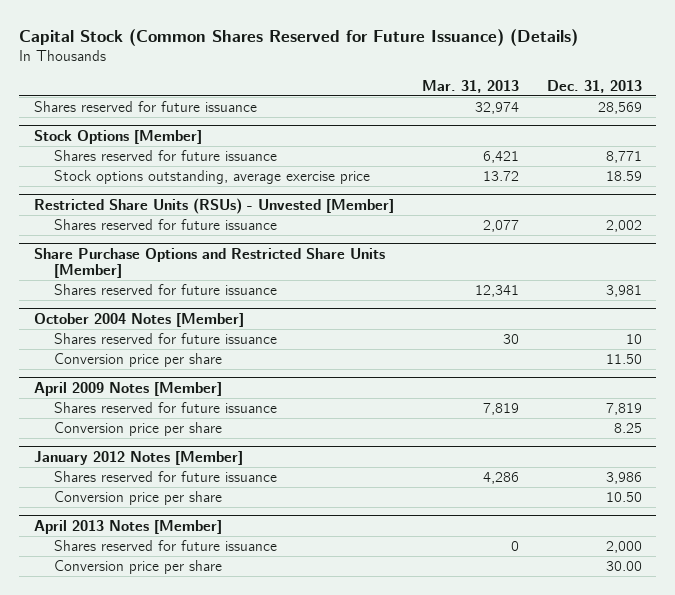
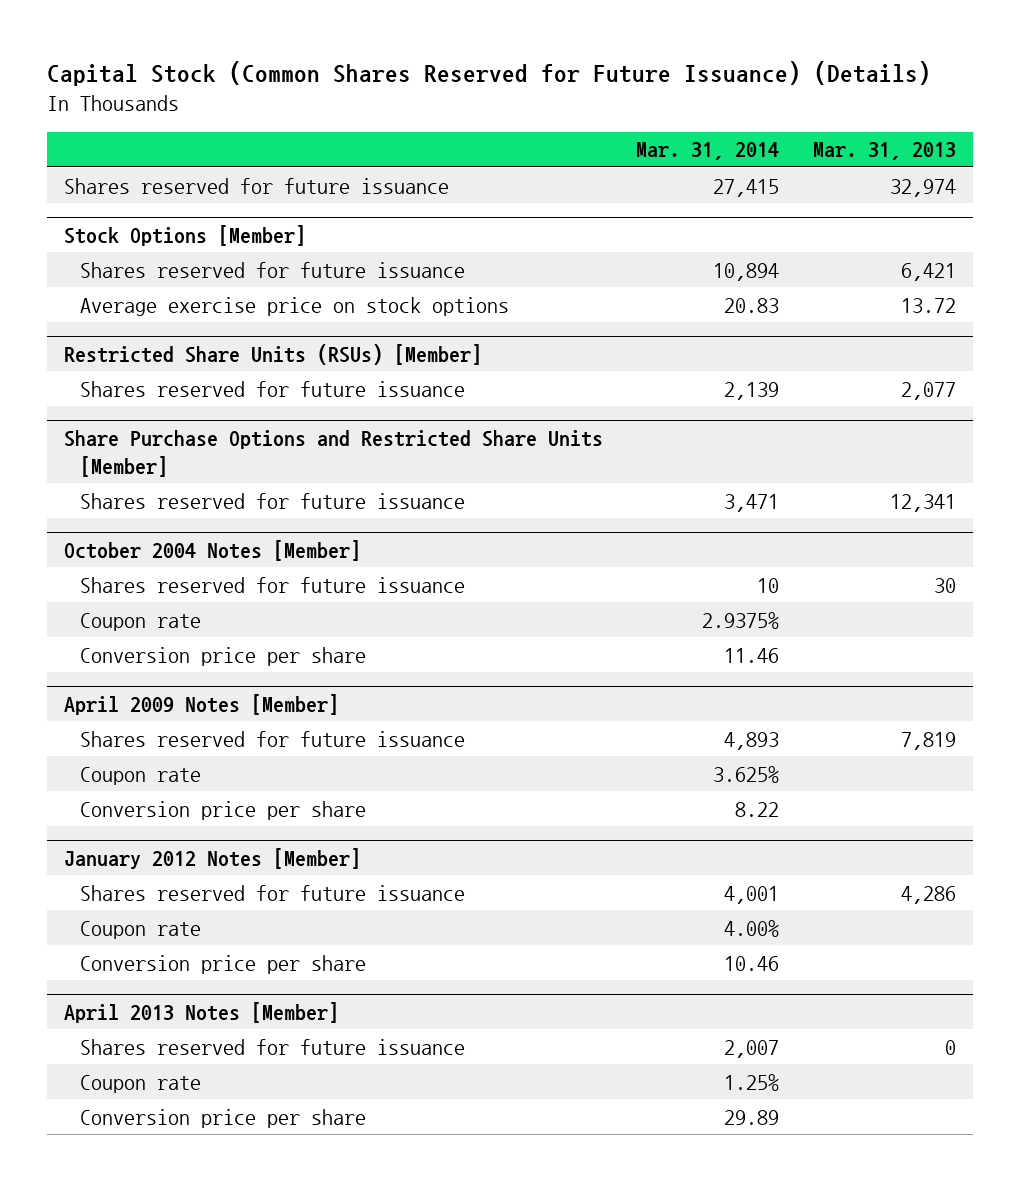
- | Mar. 31, 2013 | Dec. 31, 2013
+ | Mar. 31, 2014 | Mar. 31, 2013
@ Stock Options [Member]
- Stock options outstanding, average exercise price | 13.72 | 18.59
- Restricted Share Units (RSUs) - Unvested [Member]
@ Stock Options [Member]
+ Average exercise price on stock options | 20.83 | 13.72
+ Restricted Share Units (RSUs) [Member]
@ October 2004 Notes [Member]
+ Coupon rate | 2.9375% |
@ April 2009 Notes [Member]
+ Coupon rate | 3.625% |
@ January 2012 Notes [Member]
+ Coupon rate | 4.00% |
@ April 2013 Notes [Member]
+ Coupon rate | 1.25% |

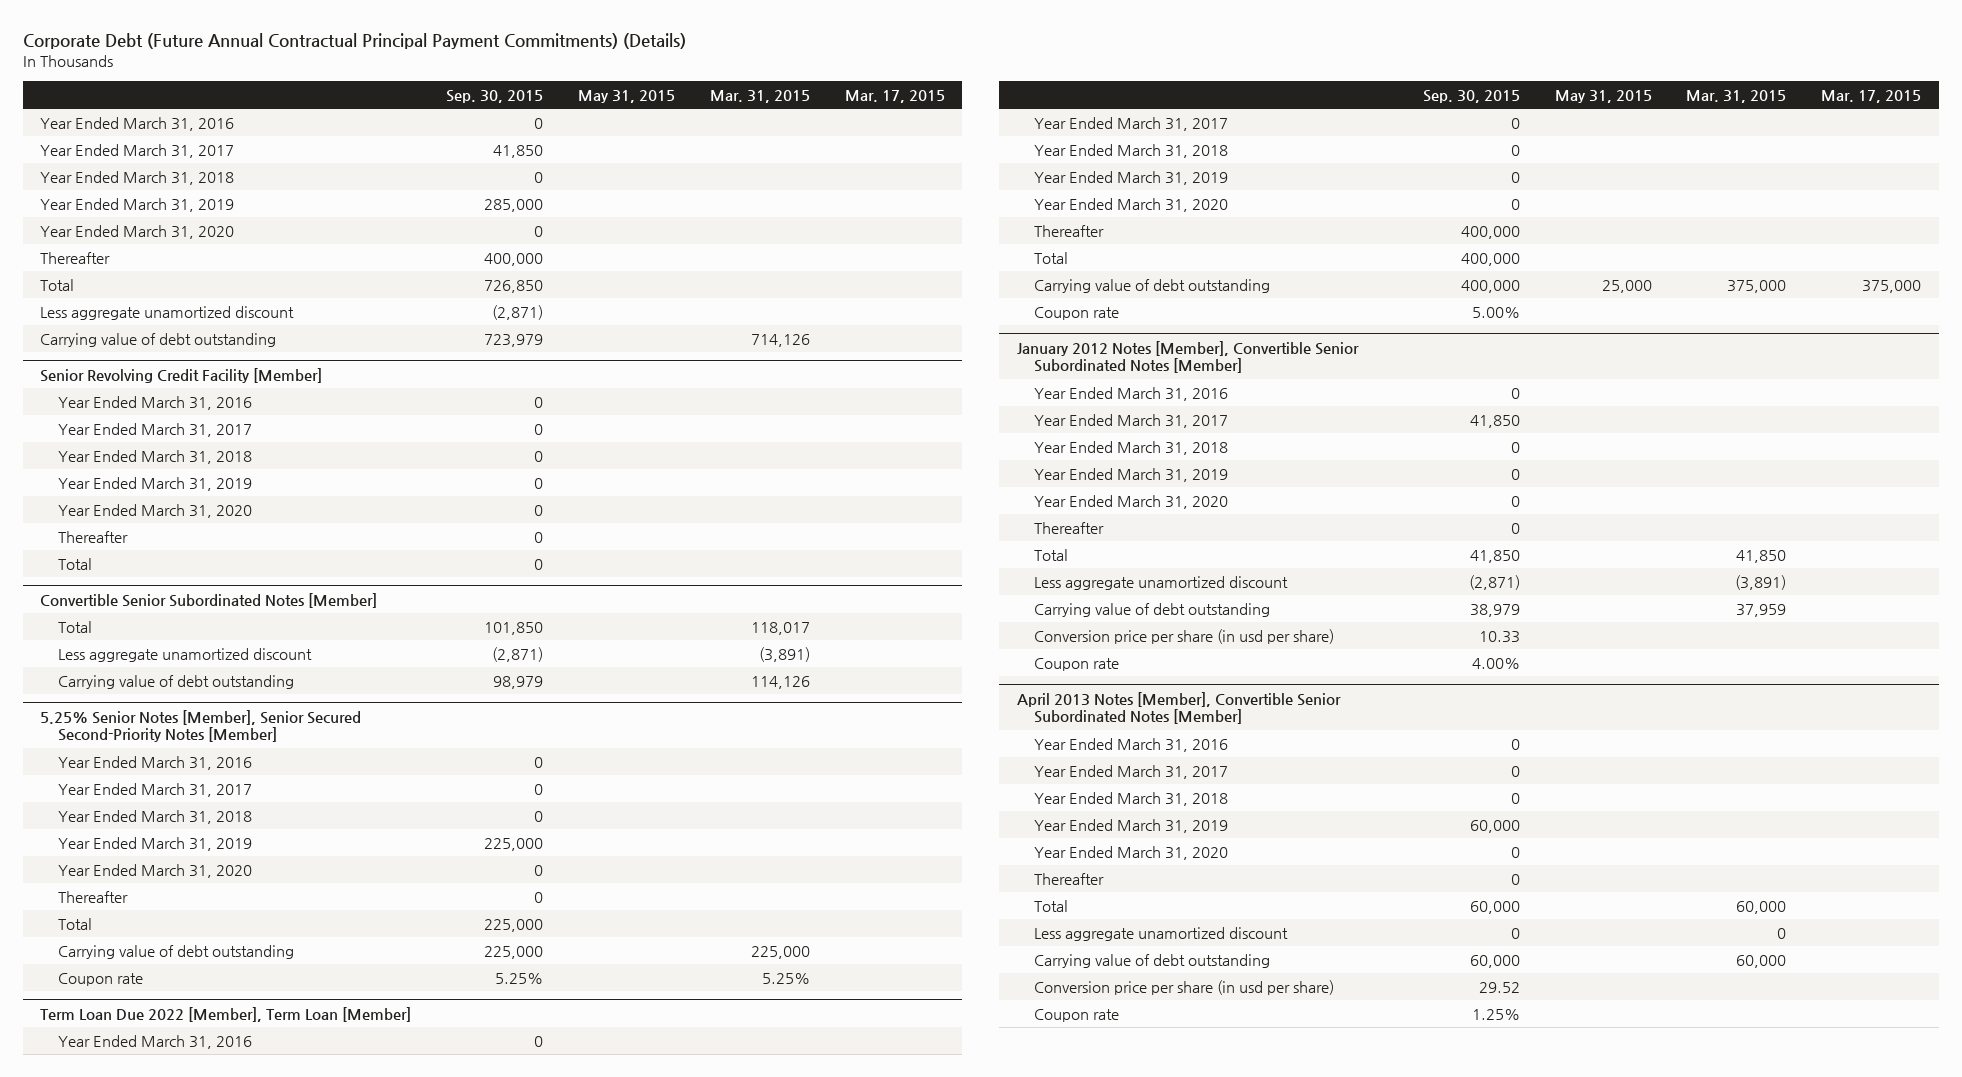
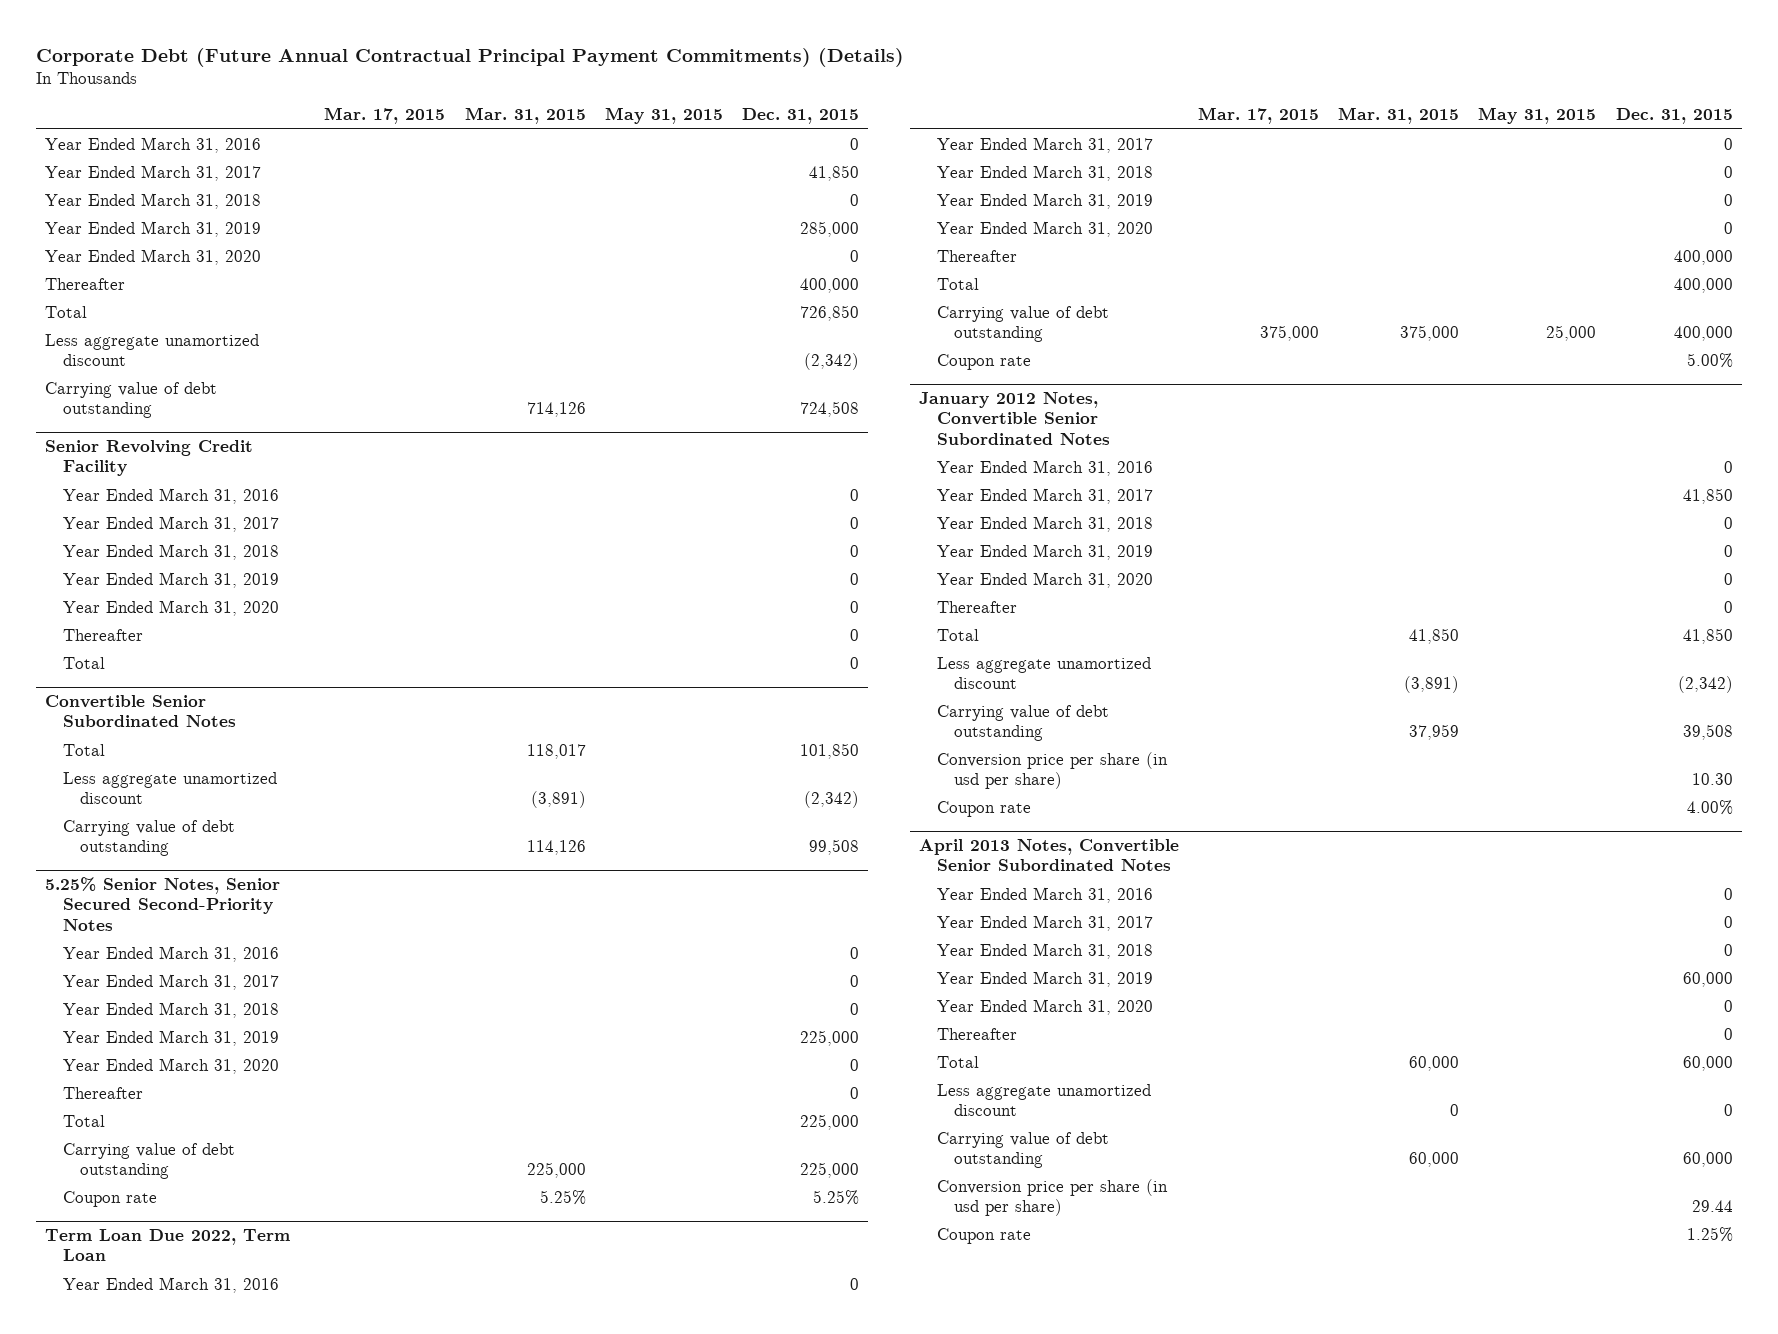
- | Sep. 30, 2015 | May 31, 2015 | Mar. 31, 2015 | Mar. 17, 2015
+ | Mar. 17, 2015 | Mar. 31, 2015 | May 31, 2015 | Dec. 31, 2015
- Senior Revolving Credit Facility [Member]
+ Senior Revolving Credit Facility
- Convertible Senior Subordinated Notes [Member]
+ Convertible Senior Subordinated Notes
- 5.25% Senior Notes [Member], Senior Secured Second-Priority Notes [Member]
+ 5.25% Senior Notes, Senior Secured Second-Priority Notes
- Term Loan Due 2022 [Member], Term Loan [Member]
+ Term Loan Due 2022, Term Loan
- January 2012 Notes [Member], Convertible Senior Subordinated Notes [Member]
+ January 2012 Notes, Convertible Senior Subordinated Notes
- April 2013 Notes [Member], Convertible Senior Subordinated Notes [Member]
+ April 2013 Notes, Convertible Senior Subordinated Notes

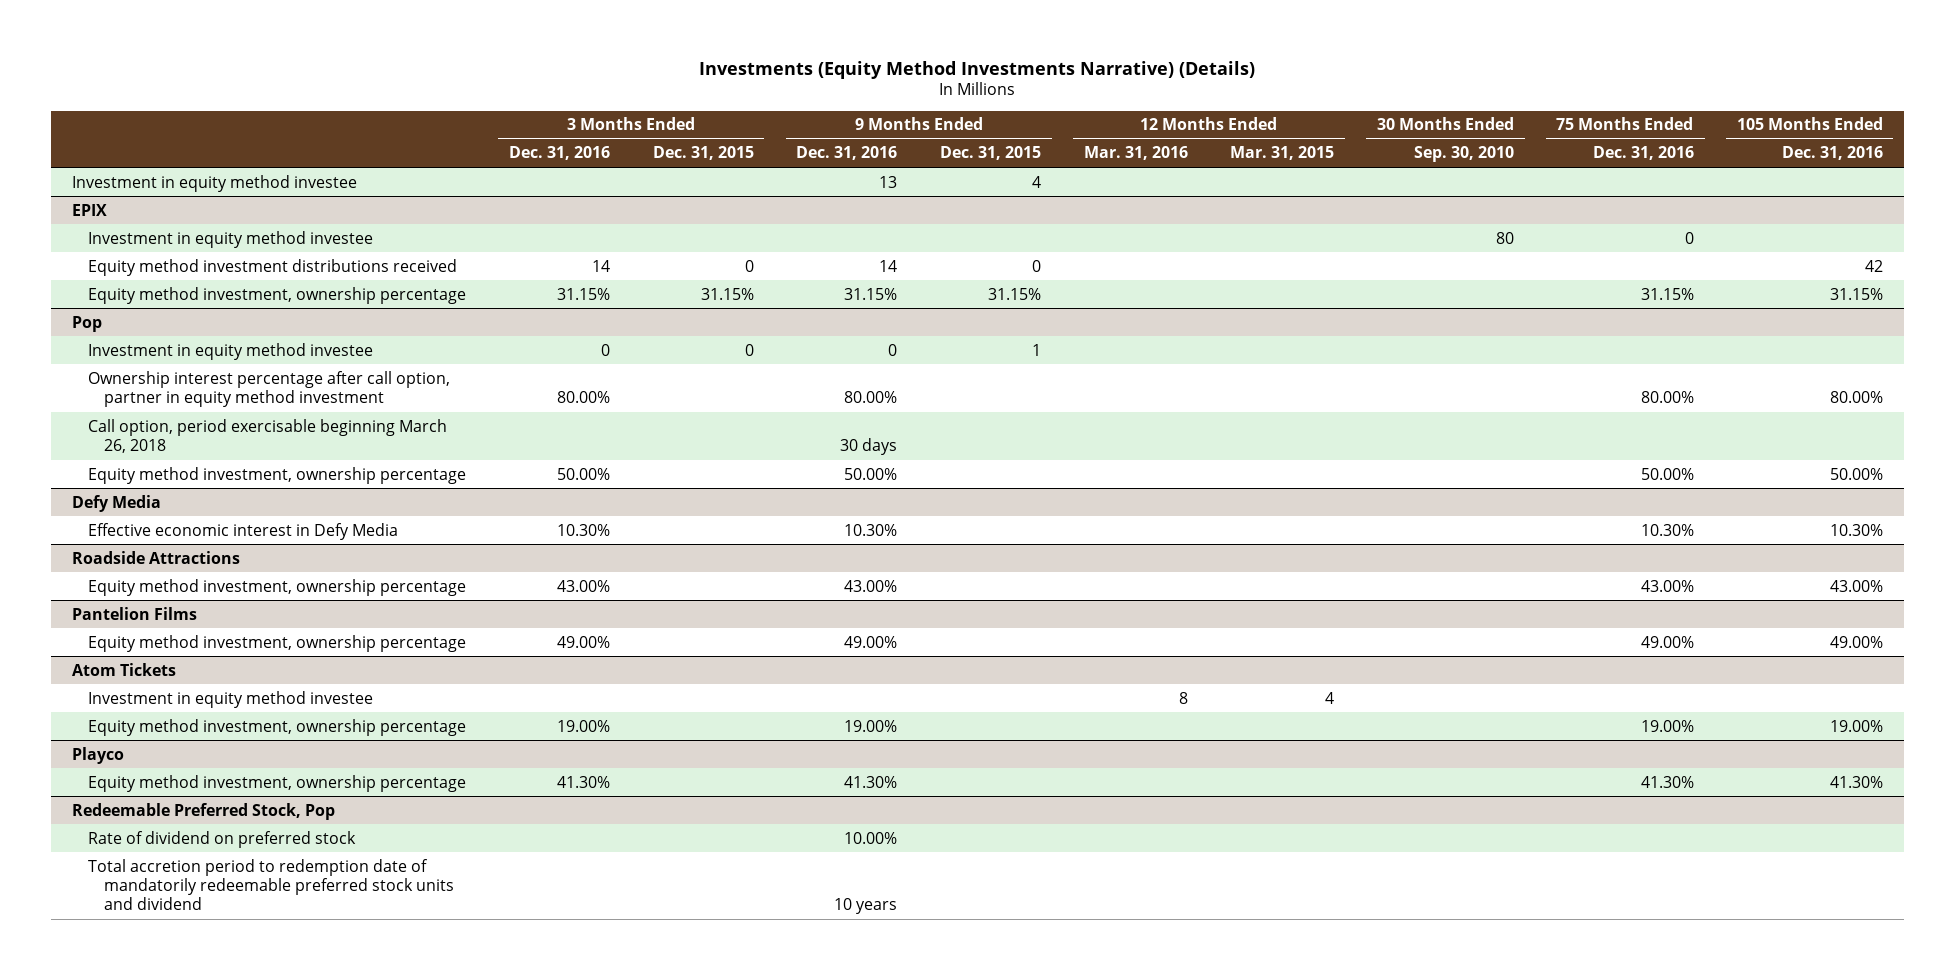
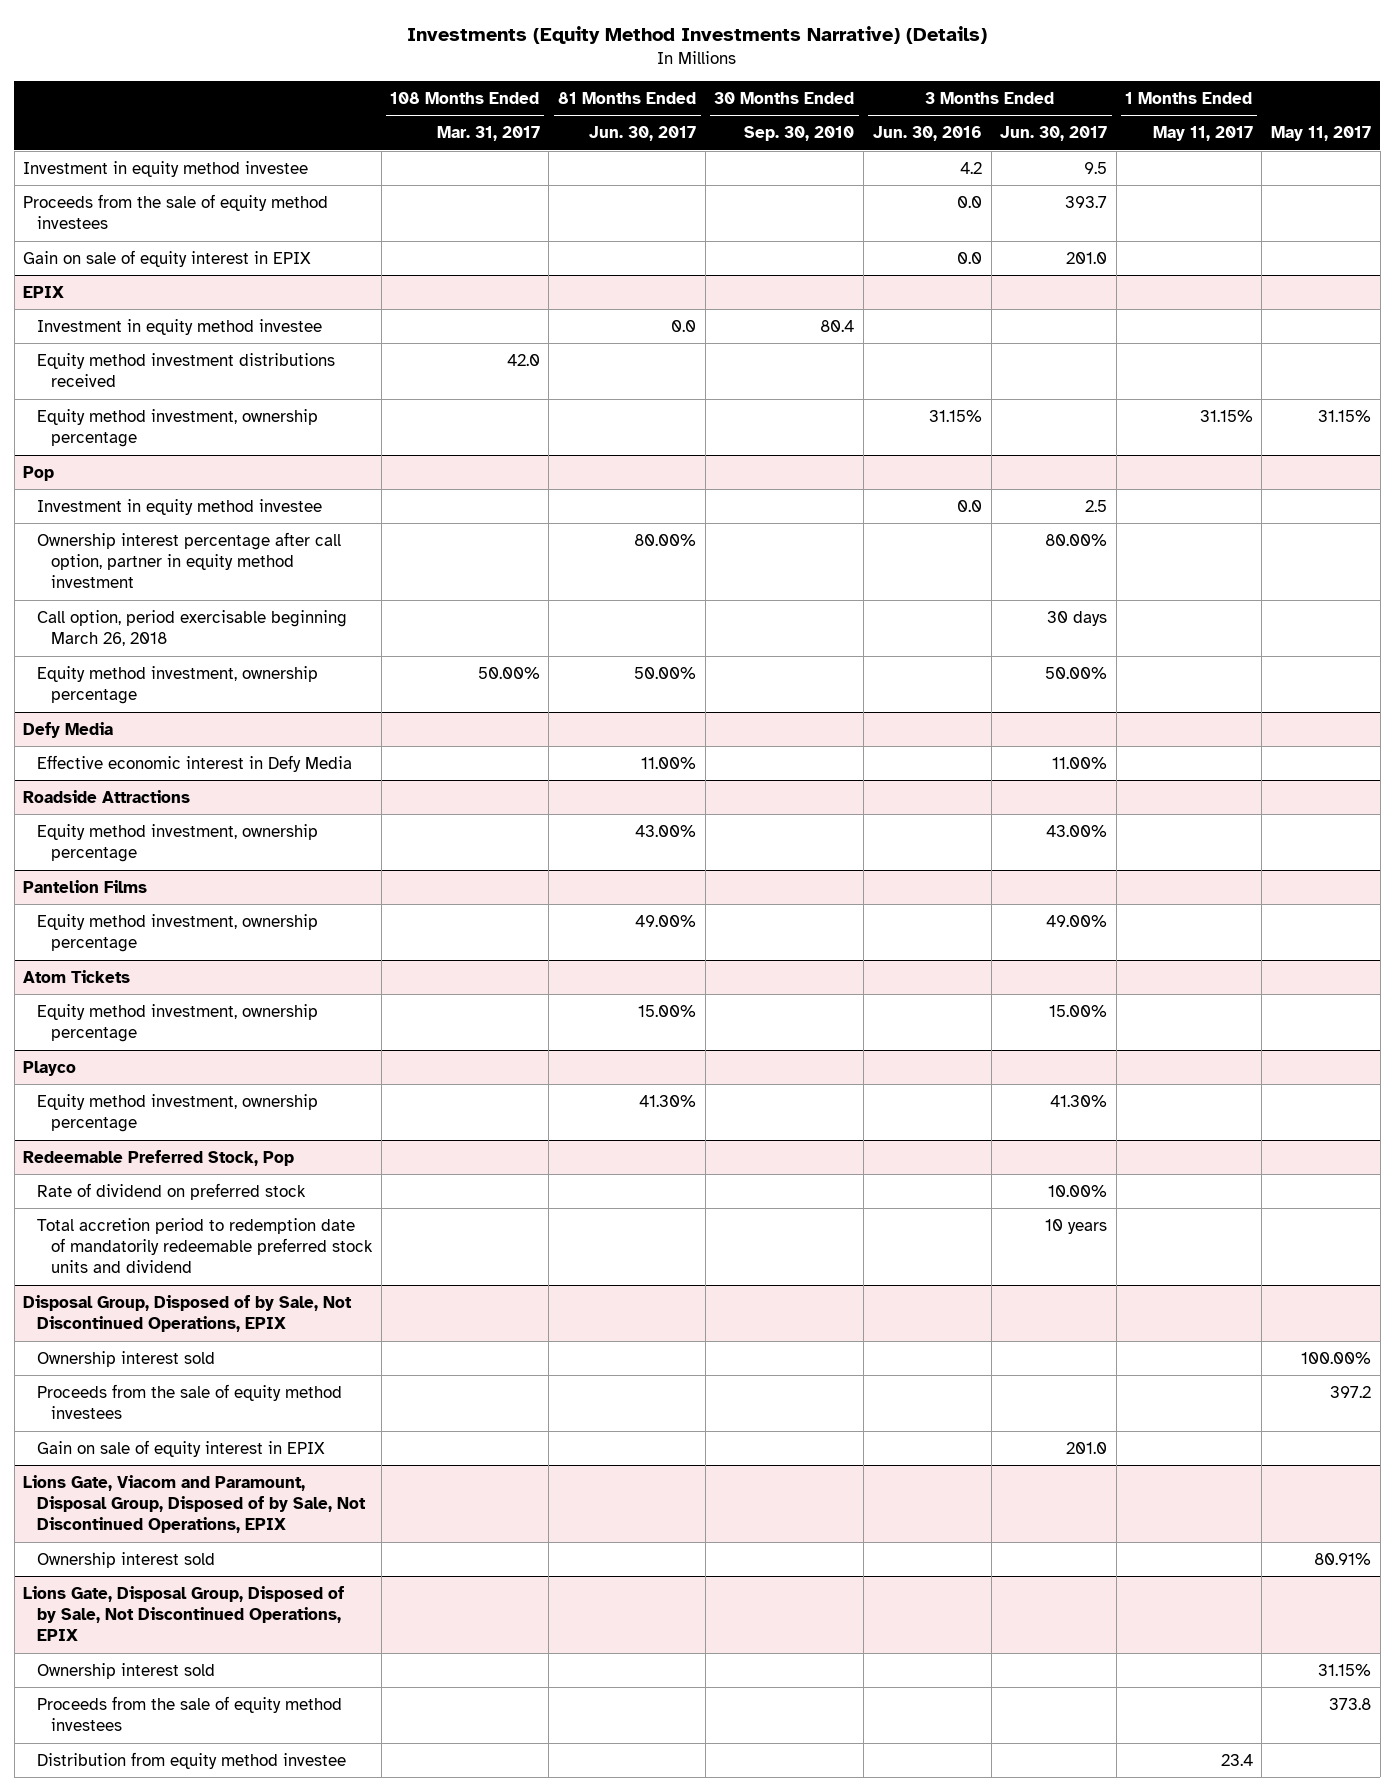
- | 3 Months Ended Dec. 31, 2016 | 3 Months Ended Dec. 31, 2015 | 9 Months Ended Dec. 31, 2016 | 9 Months Ended Dec. 31, 2015 | 12 Months Ended Mar. 31, 2016 | 12 Months Ended Mar. 31, 2015 | 30 Months Ended Sep. 30, 2010 | 75 Months Ended Dec. 31, 2016 | 105 Months Ended Dec. 31, 2016
+ | 108 Months Ended Mar. 31, 2017 | 81 Months Ended Jun. 30, 2017 | 30 Months Ended Sep. 30, 2010 | 3 Months Ended Jun. 30, 2016 | 3 Months Ended Jun. 30, 2017 | 1 Months Ended May 11, 2017 | May 11, 2017
+ Proceeds from the sale of equity method investees | | | | 0.0 | 393.7 | |
+ Gain on sale of equity interest in EPIX | | | | 0.0 | 201.0 | |
@ EPIX
- Investment in equity method investee | | | | | | | 80 | 0 |
+ Investment in equity method investee | | 0.0 | 80.4 | | | |
@ Atom Tickets
- Investment in equity method investee | | | | | 8 | 4 | | |
+ Disposal Group, Disposed of by Sale, Not Discontinued Operations, EPIX
+ Ownership interest sold | | | | | | | 100.00%
+ Proceeds from the sale of equity method investees | | | | | | | 397.2
+ Gain on sale of equity interest in EPIX | | | | | 201.0 | |
+ Lions Gate, Viacom and Paramount, Disposal Group, Disposed of by Sale, Not Discontinued Operations, EPIX
+ Ownership interest sold | | | | | | | 80.91%
+ Lions Gate, Disposal Group, Disposed of by Sale, Not Discontinued Operations, EPIX
+ Ownership interest sold | | | | | | | 31.15%
+ Proceeds from the sale of equity method investees | | | | | | | 373.8
+ Distribution from equity method investee | | | | | | 23.4 |

